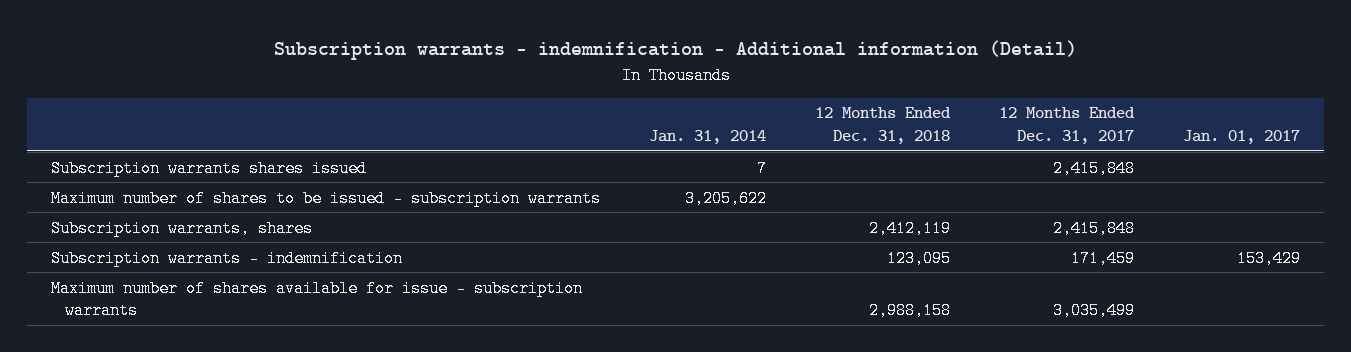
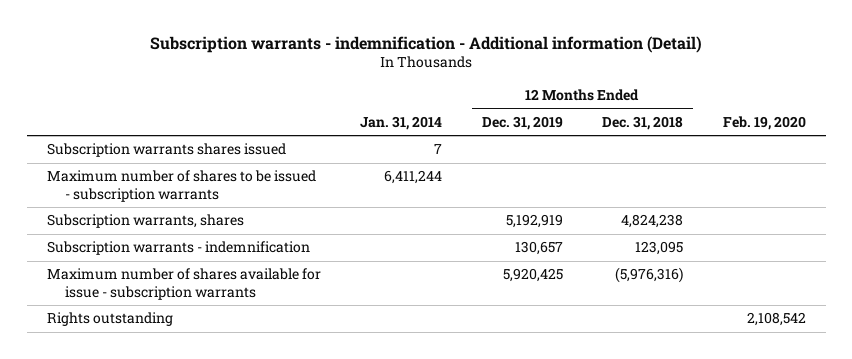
- | Jan. 31, 2014 | 12 Months Ended Dec. 31, 2018 | 12 Months Ended Dec. 31, 2017 | Jan. 01, 2017
+ | Jan. 31, 2014 | 12 Months Ended Dec. 31, 2019 | 12 Months Ended Dec. 31, 2018 | Feb. 19, 2020
- Maximum number of shares to be issued - subscription warrants | 3,205,622 | | |
- Subscription warrants, shares | | 2,412,119 | 2,415,848 |
+ Maximum number of shares to be issued - subscription warrants | 6,411,244 | | |
+ Subscription warrants, shares | | 5,192,919 | 4,824,238 |
- Maximum number of shares available for issue - subscription warrants | | 2,988,158 | 3,035,499 |
+ Maximum number of shares available for issue - subscription warrants | | 5,920,425 | (5,976,316) |
+ Rights outstanding | | | | 2,108,542

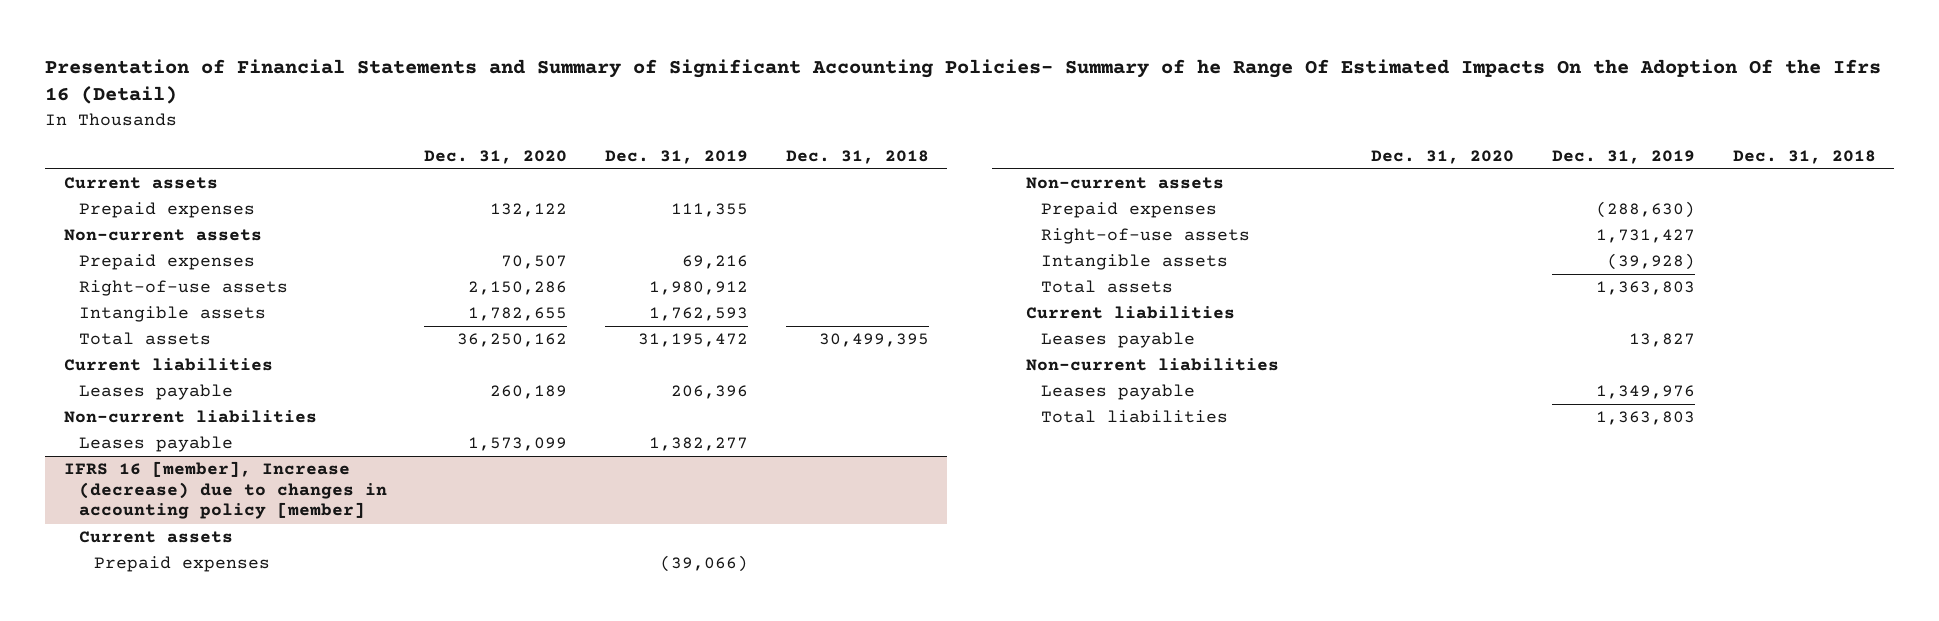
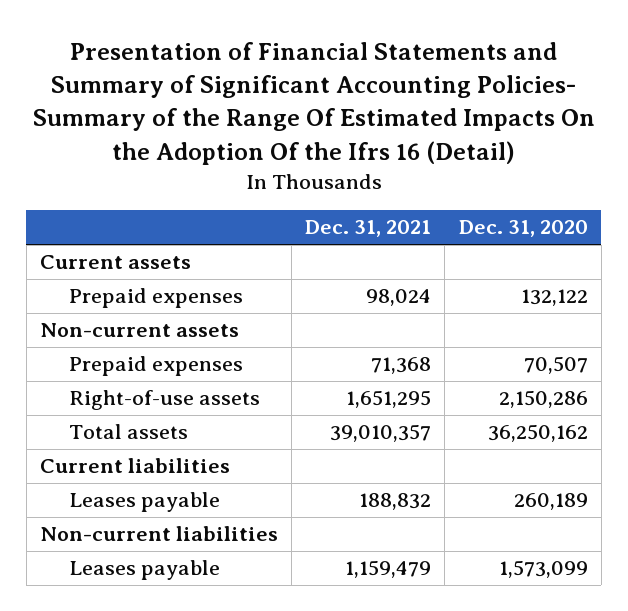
- Presentation of Financial Statements and Summary of Significant Accounting Policies- Summary of he Range Of Estimated Impacts On the Adoption Of the Ifrs 16 (Detail)
+ Presentation of Financial Statements and Summary of Significant Accounting Policies- Summary of the Range Of Estimated Impacts On the Adoption Of the Ifrs 16 (Detail)
- | Dec. 31, 2020 | Dec. 31, 2019 | Dec. 31, 2018
+ | Dec. 31, 2021 | Dec. 31, 2020
- Intangible assets | 1,782,655 | 1,762,593 |
- IFRS 16 [member], Increase (decrease) due to changes in accounting policy [member]
- Current assets
- Prepaid expenses | | (39,066) |
- Non-current assets
- Prepaid expenses | | (288,630) |
- Right-of-use assets | | 1,731,427 |
- Intangible assets | | (39,928) |
- Total assets | | 1,363,803 |
- Current liabilities
- Leases payable | | 13,827 |
- Non-current liabilities
- Leases payable | | 1,349,976 |
- Total liabilities | | 1,363,803 |

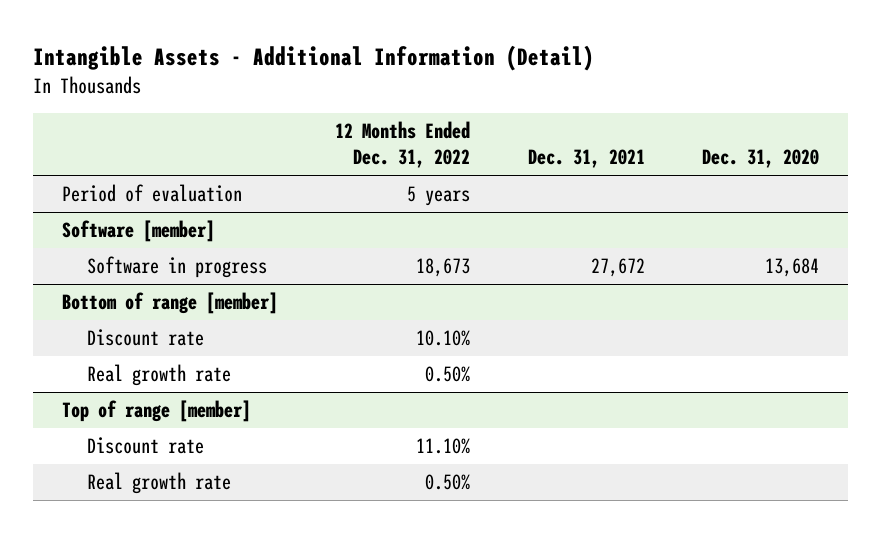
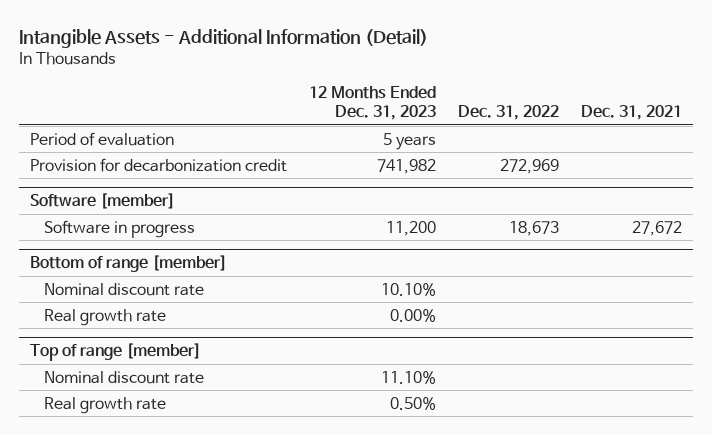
- | 12 Months Ended Dec. 31, 2022 | Dec. 31, 2021 | Dec. 31, 2020
+ | 12 Months Ended Dec. 31, 2023 | Dec. 31, 2022 | Dec. 31, 2021
+ Provision for decarbonization credit | 741,982 | 272,969 |
@ Bottom of range [member]
- Discount rate | 10.10% | |
+ Nominal discount rate | 10.10% | |
@ Top of range [member]
- Discount rate | 11.10% | |
+ Nominal discount rate | 11.10% | |

